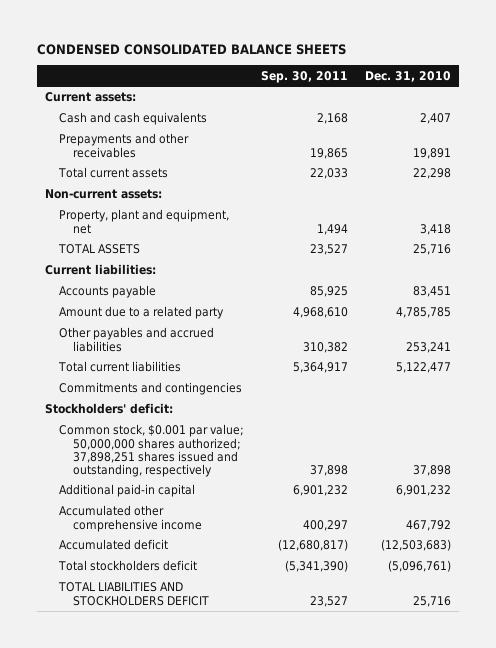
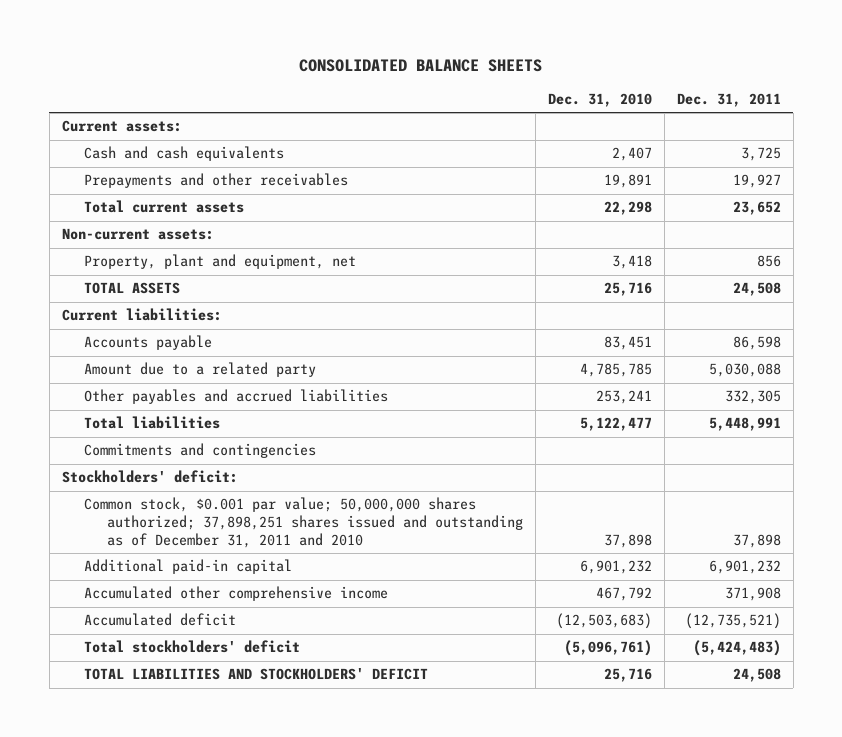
- CONDENSED CONSOLIDATED BALANCE SHEETS
+ CONSOLIDATED BALANCE SHEETS
- | Sep. 30, 2011 | Dec. 31, 2010
+ | Dec. 31, 2010 | Dec. 31, 2011
- Total current liabilities | 5,364,917 | 5,122,477
+ Total liabilities | 5,122,477 | 5,448,991
- Common stock, $0.001 par value; 50,000,000 shares authorized; 37,898,251 shares issued and outstanding, respectively | 37,898 | 37,898
+ Common stock, $0.001 par value; 50,000,000 shares authorized; 37,898,251 shares issued and outstanding as of December 31, 2011 and 2010 | 37,898 | 37,898
- Total stockholders deficit | (5,341,390) | (5,096,761)
- TOTAL LIABILITIES AND STOCKHOLDERS DEFICIT | 23,527 | 25,716
+ Total stockholders' deficit | (5,096,761) | (5,424,483)
+ TOTAL LIABILITIES AND STOCKHOLDERS' DEFICIT | 25,716 | 24,508

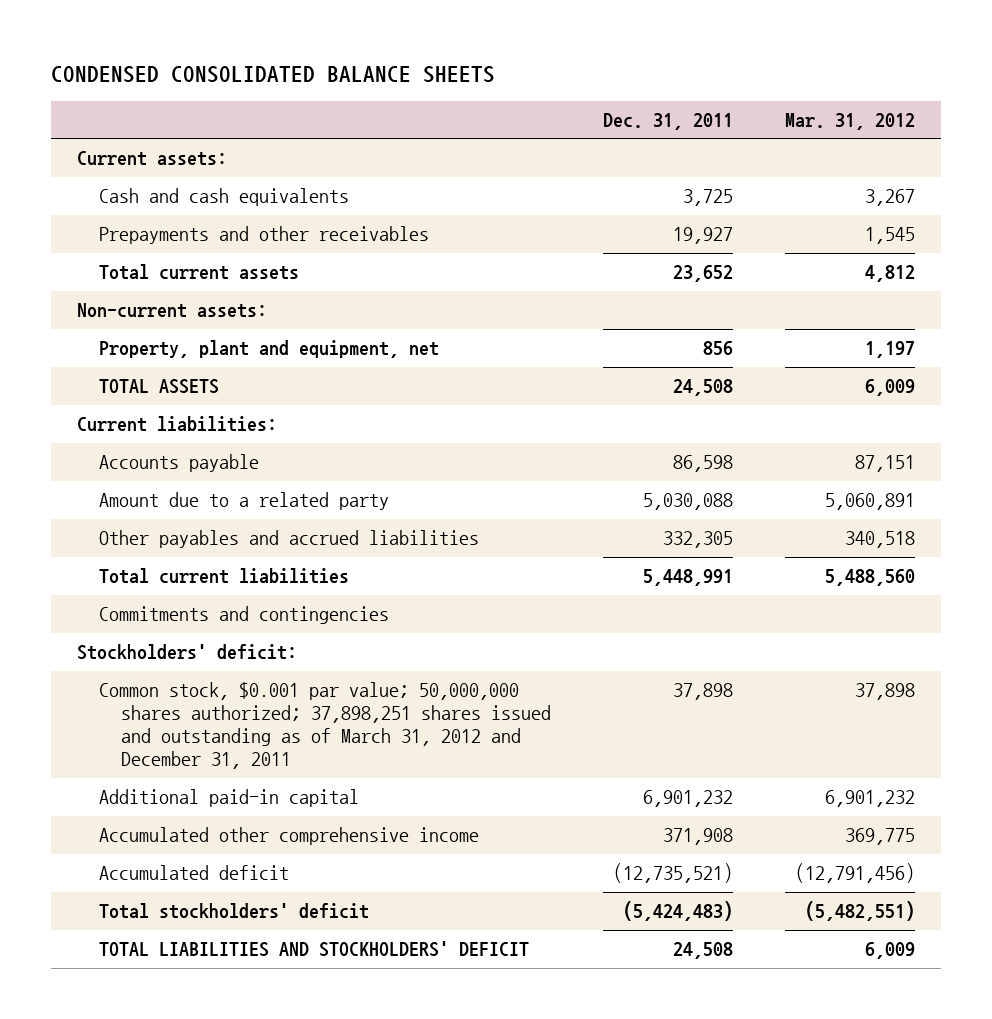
- CONSOLIDATED BALANCE SHEETS
+ CONDENSED CONSOLIDATED BALANCE SHEETS
- | Dec. 31, 2010 | Dec. 31, 2011
+ | Dec. 31, 2011 | Mar. 31, 2012
- Total liabilities | 5,122,477 | 5,448,991
+ Total current liabilities | 5,448,991 | 5,488,560
- Common stock, $0.001 par value; 50,000,000 shares authorized; 37,898,251 shares issued and outstanding as of December 31, 2011 and 2010 | 37,898 | 37,898
+ Common stock, $0.001 par value; 50,000,000 shares authorized; 37,898,251 shares issued and outstanding as of March 31, 2012 and December 31, 2011 | 37,898 | 37,898

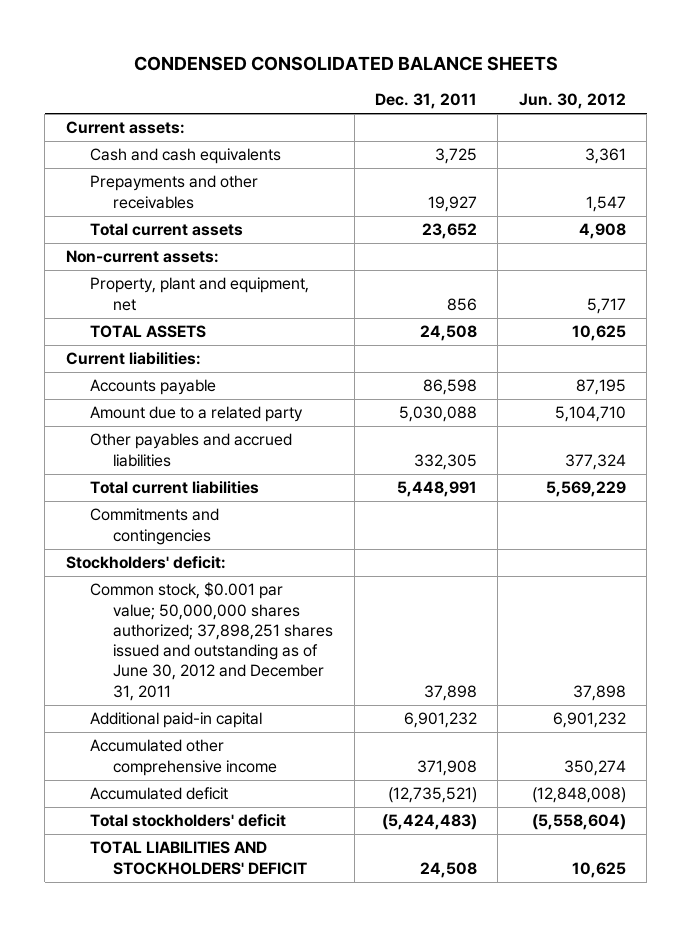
- | Dec. 31, 2011 | Mar. 31, 2012
+ | Dec. 31, 2011 | Jun. 30, 2012
- Common stock, $0.001 par value; 50,000,000 shares authorized; 37,898,251 shares issued and outstanding as of March 31, 2012 and December 31, 2011 | 37,898 | 37,898
+ Common stock, $0.001 par value; 50,000,000 shares authorized; 37,898,251 shares issued and outstanding as of June 30, 2012 and December 31, 2011 | 37,898 | 37,898

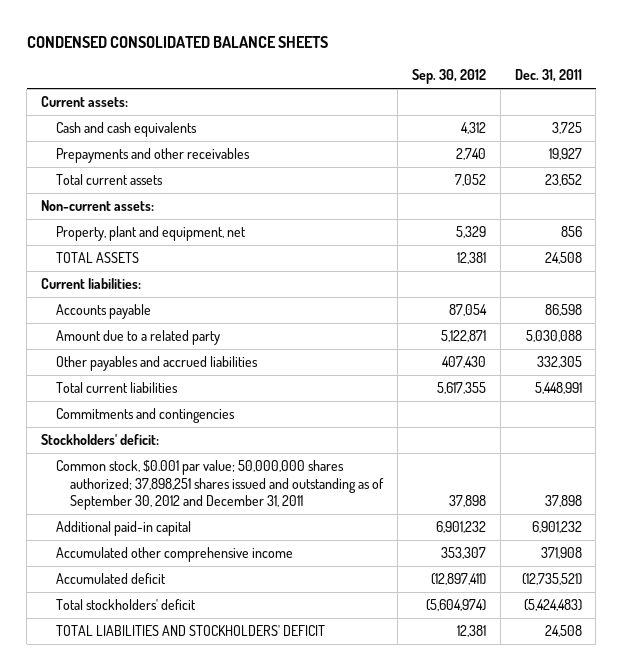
- | Dec. 31, 2011 | Jun. 30, 2012
+ | Sep. 30, 2012 | Dec. 31, 2011
- Common stock, $0.001 par value; 50,000,000 shares authorized; 37,898,251 shares issued and outstanding as of June 30, 2012 and December 31, 2011 | 37,898 | 37,898
+ Common stock, $0.001 par value; 50,000,000 shares authorized; 37,898,251 shares issued and outstanding as of September 30, 2012 and December 31, 2011 | 37,898 | 37,898

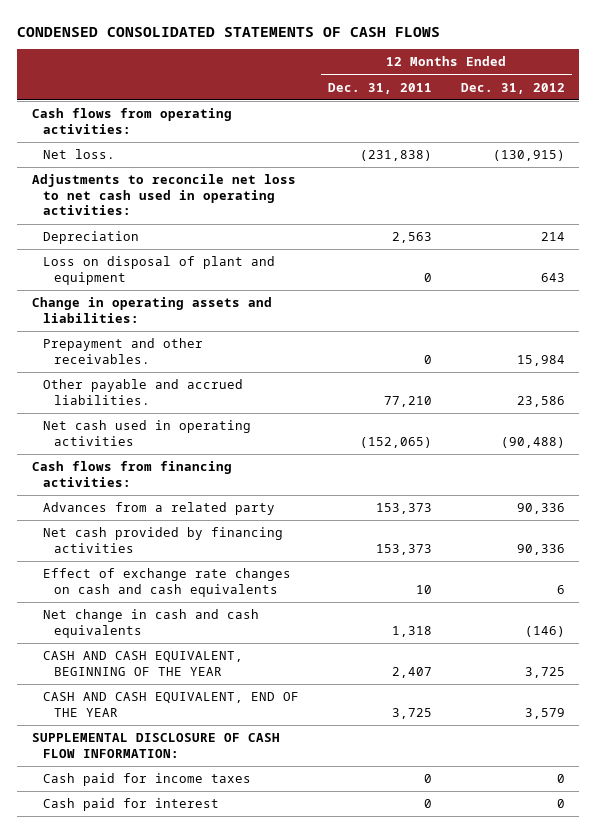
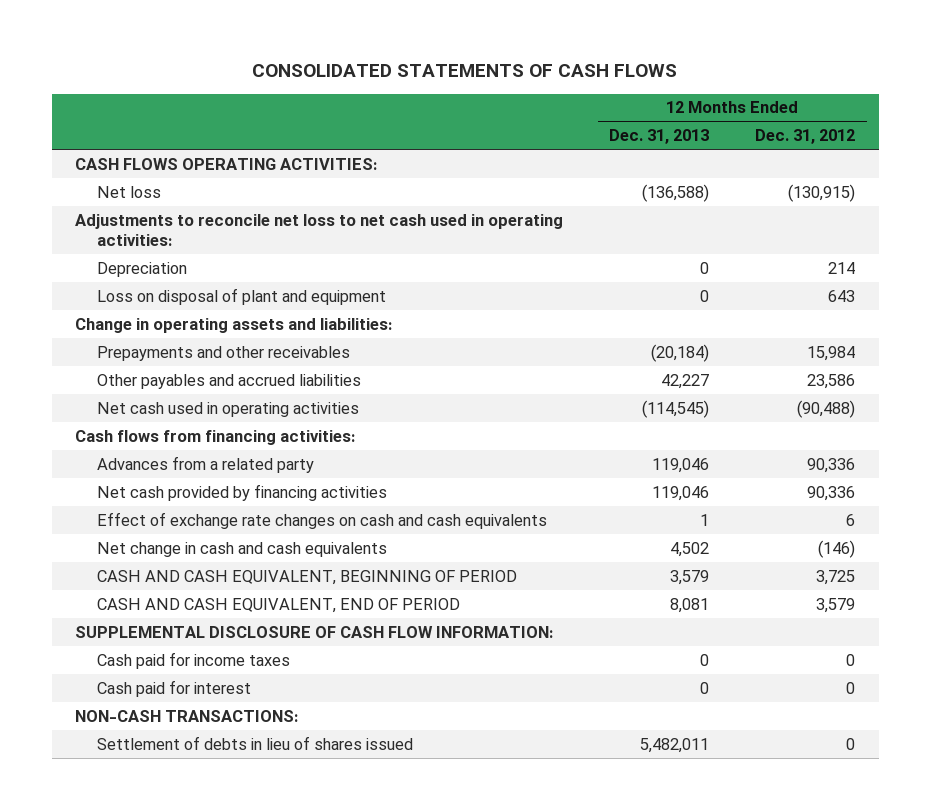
- CONDENSED CONSOLIDATED STATEMENTS OF CASH FLOWS
+ CONSOLIDATED STATEMENTS OF CASH FLOWS
- | 12 Months Ended Dec. 31, 2011 | 12 Months Ended Dec. 31, 2012
+ | 12 Months Ended Dec. 31, 2013 | 12 Months Ended Dec. 31, 2012
- Cash flows from operating activities:
- Net loss. | (231,838) | (130,915)
+ CASH FLOWS OPERATING ACTIVITIES:
+ Net loss | (136,588) | (130,915)
- Prepayment and other receivables. | 0 | 15,984
- Other payable and accrued liabilities. | 77,210 | 23,586
+ Prepayments and other receivables | (20,184) | 15,984
+ Other payables and accrued liabilities | 42,227 | 23,586
- CASH AND CASH EQUIVALENT, BEGINNING OF THE YEAR | 2,407 | 3,725
- CASH AND CASH EQUIVALENT, END OF THE YEAR | 3,725 | 3,579
+ CASH AND CASH EQUIVALENT, BEGINNING OF PERIOD | 3,579 | 3,725
+ CASH AND CASH EQUIVALENT, END OF PERIOD | 8,081 | 3,579
+ NON-CASH TRANSACTIONS:
+ Settlement of debts in lieu of shares issued | 5,482,011 | 0

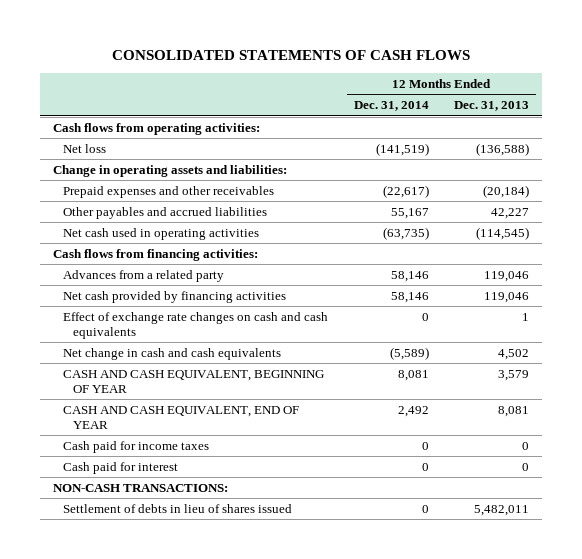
- | 12 Months Ended Dec. 31, 2013 | 12 Months Ended Dec. 31, 2012
+ | 12 Months Ended Dec. 31, 2014 | 12 Months Ended Dec. 31, 2013
- CASH FLOWS OPERATING ACTIVITIES:
+ Cash flows from operating activities:
- Adjustments to reconcile net loss to net cash used in operating activities:
- Depreciation | 0 | 214
- Loss on disposal of plant and equipment | 0 | 643
- Prepayments and other receivables | (20,184) | 15,984
+ Prepaid expenses and other receivables | (22,617) | (20,184)
- CASH AND CASH EQUIVALENT, BEGINNING OF PERIOD | 3,579 | 3,725
- CASH AND CASH EQUIVALENT, END OF PERIOD | 8,081 | 3,579
- SUPPLEMENTAL DISCLOSURE OF CASH FLOW INFORMATION:
+ CASH AND CASH EQUIVALENT, BEGINNING OF YEAR | 8,081 | 3,579
+ CASH AND CASH EQUIVALENT, END OF YEAR | 2,492 | 8,081

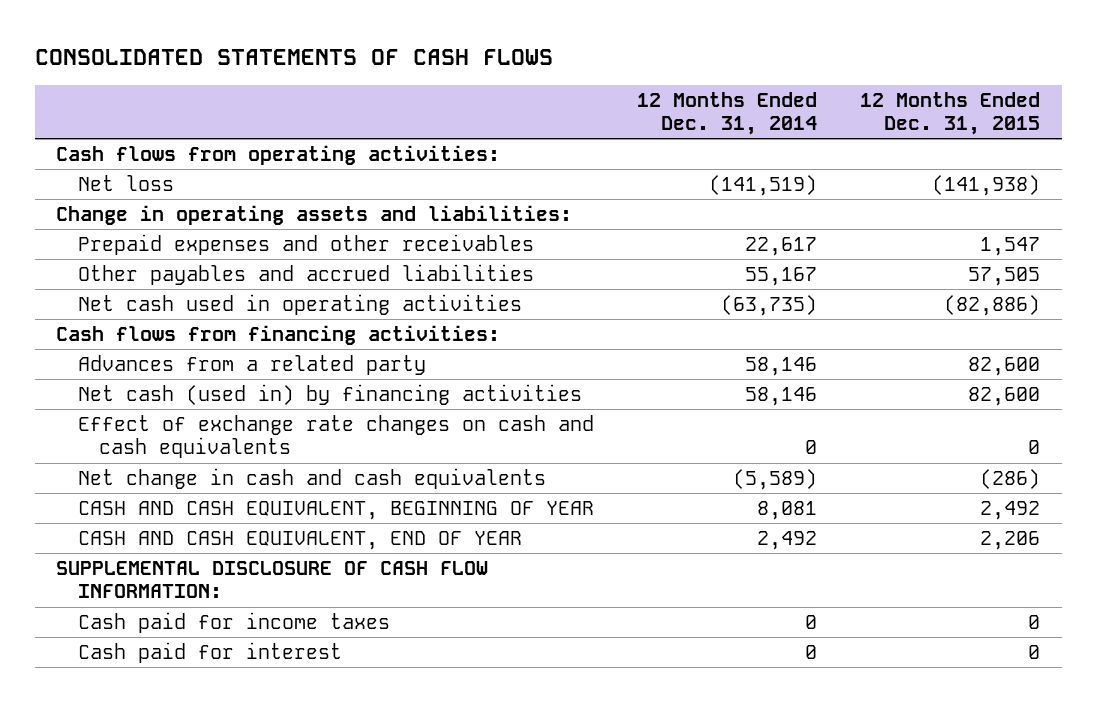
- | 12 Months Ended Dec. 31, 2014 | 12 Months Ended Dec. 31, 2013
+ | 12 Months Ended Dec. 31, 2014 | 12 Months Ended Dec. 31, 2015
- Prepaid expenses and other receivables | (22,617) | (20,184)
+ Prepaid expenses and other receivables | 22,617 | 1,547
- Net cash provided by financing activities | 58,146 | 119,046
+ Net cash (used in) by financing activities | 58,146 | 82,600
+ SUPPLEMENTAL DISCLOSURE OF CASH FLOW INFORMATION:
- NON-CASH TRANSACTIONS:
- Settlement of debts in lieu of shares issued | 0 | 5,482,011

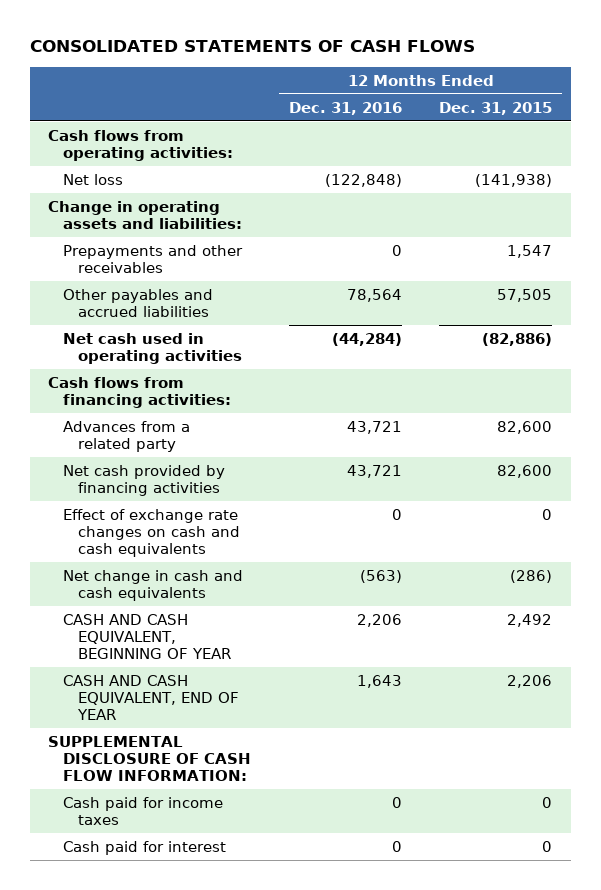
- | 12 Months Ended Dec. 31, 2014 | 12 Months Ended Dec. 31, 2015
+ | 12 Months Ended Dec. 31, 2016 | 12 Months Ended Dec. 31, 2015
- Prepaid expenses and other receivables | 22,617 | 1,547
+ Prepayments and other receivables | 0 | 1,547
- Net cash (used in) by financing activities | 58,146 | 82,600
+ Net cash provided by financing activities | 43,721 | 82,600

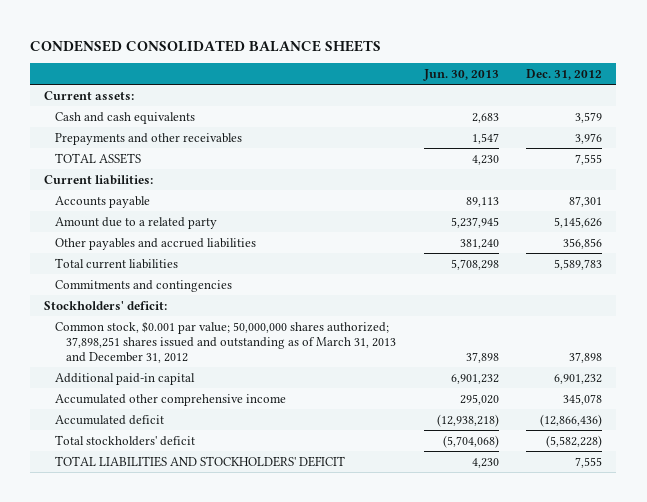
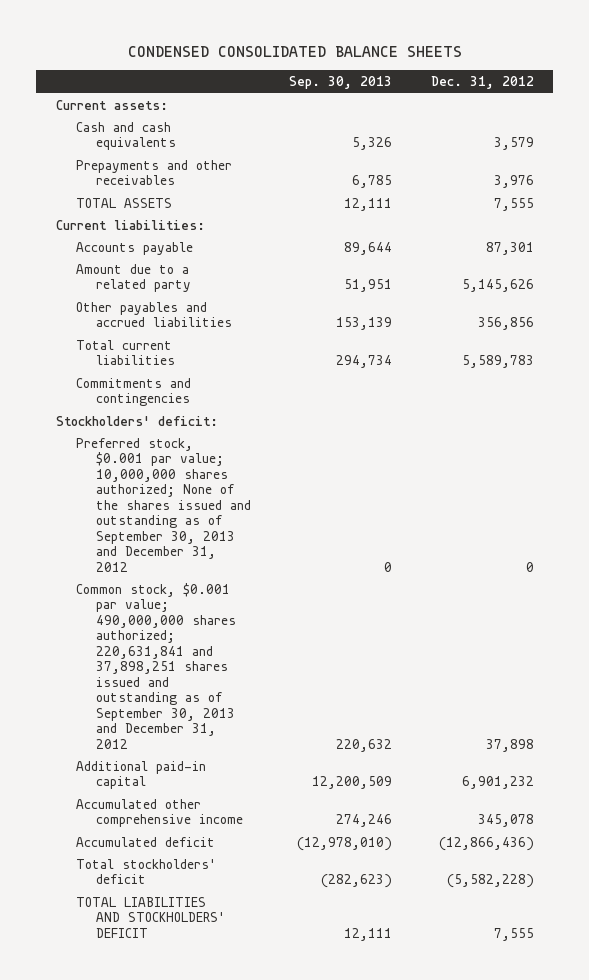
- | Jun. 30, 2013 | Dec. 31, 2012
+ | Sep. 30, 2013 | Dec. 31, 2012
- Common stock, $0.001 par value; 50,000,000 shares authorized; 37,898,251 shares issued and outstanding as of March 31, 2013 and December 31, 2012 | 37,898 | 37,898
+ Preferred stock, $0.001 par value; 10,000,000 shares authorized; None of the shares issued and outstanding as of September 30, 2013 and December 31, 2012 | 0 | 0
+ Common stock, $0.001 par value; 490,000,000 shares authorized; 220,631,841 and 37,898,251 shares issued and outstanding as of September 30, 2013 and December 31, 2012 | 220,632 | 37,898

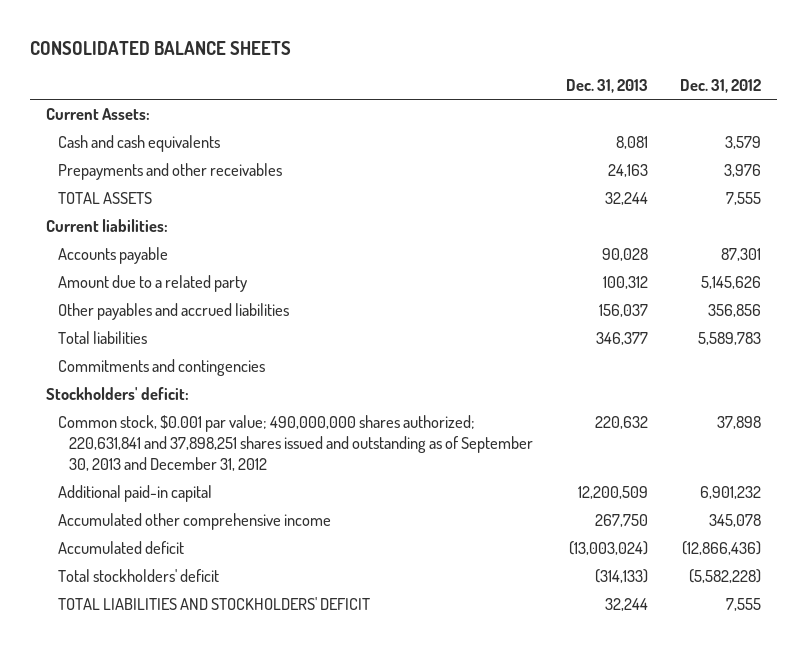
- CONDENSED CONSOLIDATED BALANCE SHEETS
+ CONSOLIDATED BALANCE SHEETS
- | Sep. 30, 2013 | Dec. 31, 2012
+ | Dec. 31, 2013 | Dec. 31, 2012
- Current assets:
+ Current Assets:
- Total current liabilities | 294,734 | 5,589,783
+ Total liabilities | 346,377 | 5,589,783
- Preferred stock, $0.001 par value; 10,000,000 shares authorized; None of the shares issued and outstanding as of September 30, 2013 and December 31, 2012 | 0 | 0

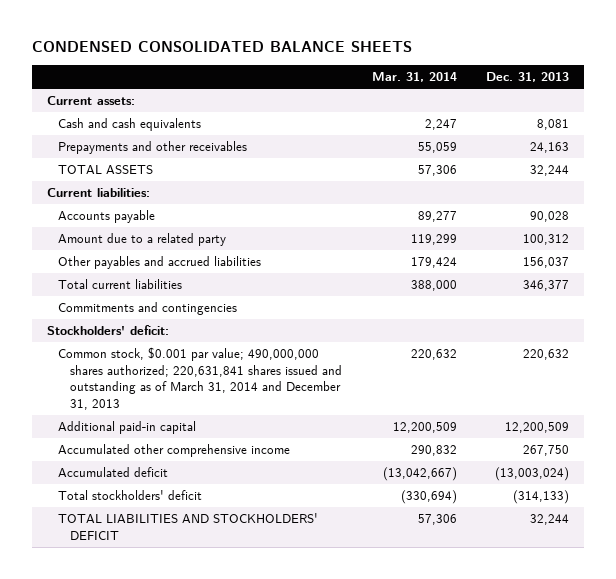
- CONSOLIDATED BALANCE SHEETS
+ CONDENSED CONSOLIDATED BALANCE SHEETS
- | Dec. 31, 2013 | Dec. 31, 2012
+ | Mar. 31, 2014 | Dec. 31, 2013
- Current Assets:
+ Current assets:
- Total liabilities | 346,377 | 5,589,783
+ Total current liabilities | 388,000 | 346,377
- Common stock, $0.001 par value; 490,000,000 shares authorized; 220,631,841 and 37,898,251 shares issued and outstanding as of September 30, 2013 and December 31, 2012 | 220,632 | 37,898
+ Common stock, $0.001 par value; 490,000,000 shares authorized; 220,631,841 shares issued and outstanding as of March 31, 2014 and December 31, 2013 | 220,632 | 220,632

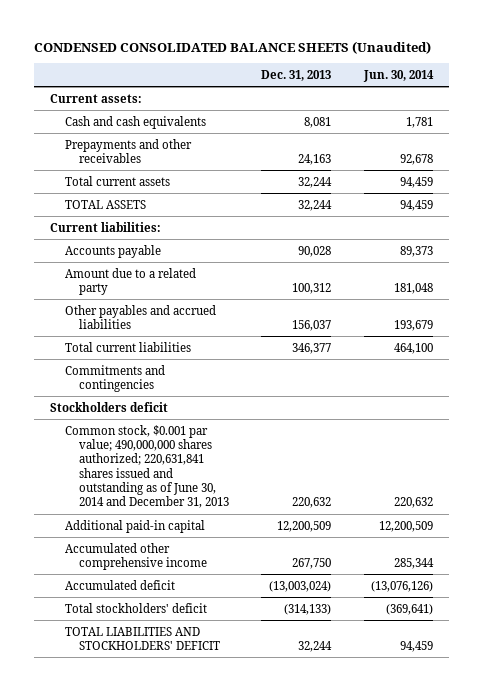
- CONDENSED CONSOLIDATED BALANCE SHEETS
+ CONDENSED CONSOLIDATED BALANCE SHEETS (Unaudited)
- | Mar. 31, 2014 | Dec. 31, 2013
+ | Dec. 31, 2013 | Jun. 30, 2014
+ Total current assets | 32,244 | 94,459
- Stockholders' deficit:
- Common stock, $0.001 par value; 490,000,000 shares authorized; 220,631,841 shares issued and outstanding as of March 31, 2014 and December 31, 2013 | 220,632 | 220,632
+ Stockholders deficit
+ Common stock, $0.001 par value; 490,000,000 shares authorized; 220,631,841 shares issued and outstanding as of June 30, 2014 and December 31, 2013 | 220,632 | 220,632

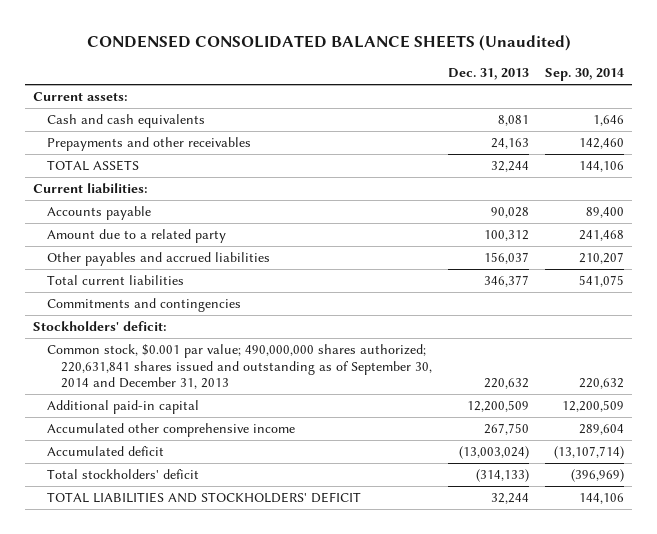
- | Dec. 31, 2013 | Jun. 30, 2014
+ | Dec. 31, 2013 | Sep. 30, 2014
- Total current assets | 32,244 | 94,459
- Stockholders deficit
- Common stock, $0.001 par value; 490,000,000 shares authorized; 220,631,841 shares issued and outstanding as of June 30, 2014 and December 31, 2013 | 220,632 | 220,632
+ Stockholders' deficit:
+ Common stock, $0.001 par value; 490,000,000 shares authorized; 220,631,841 shares issued and outstanding as of September 30, 2014 and December 31, 2013 | 220,632 | 220,632

